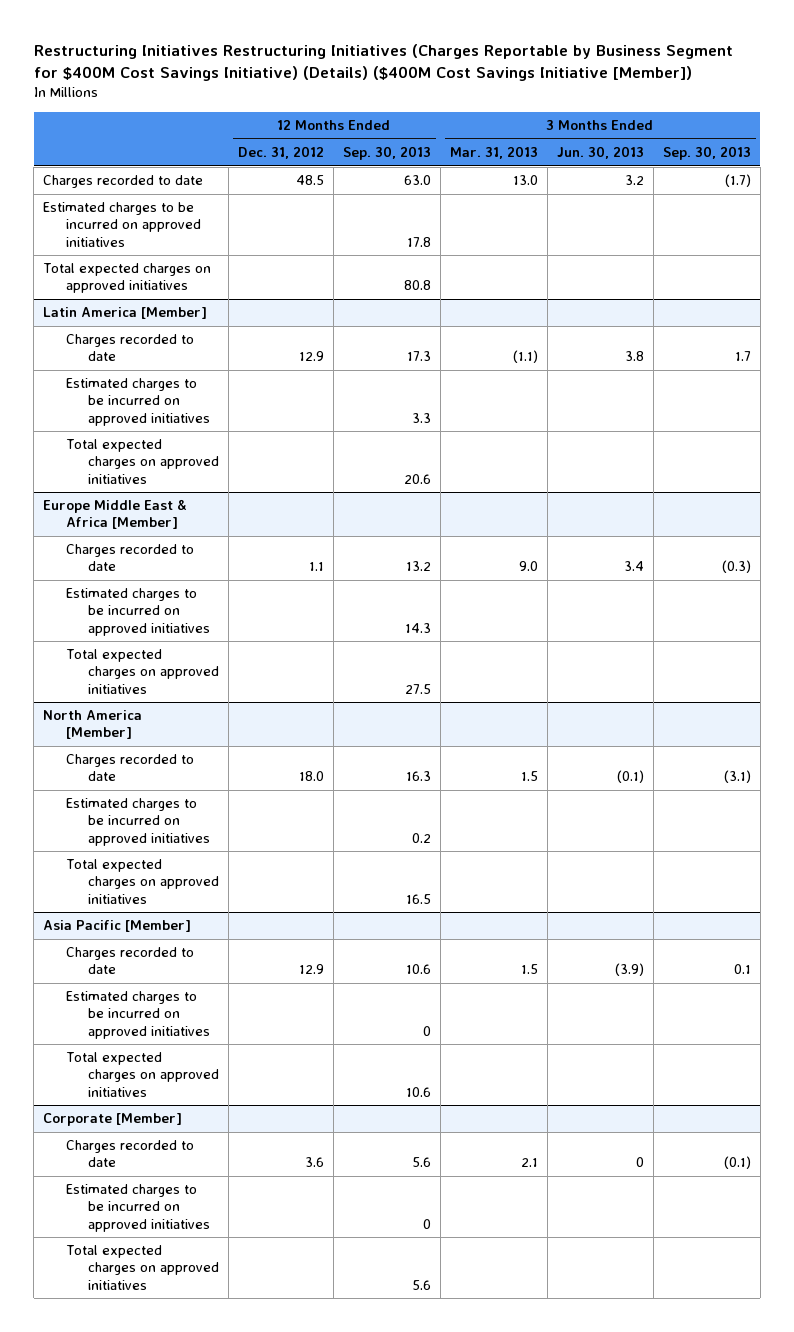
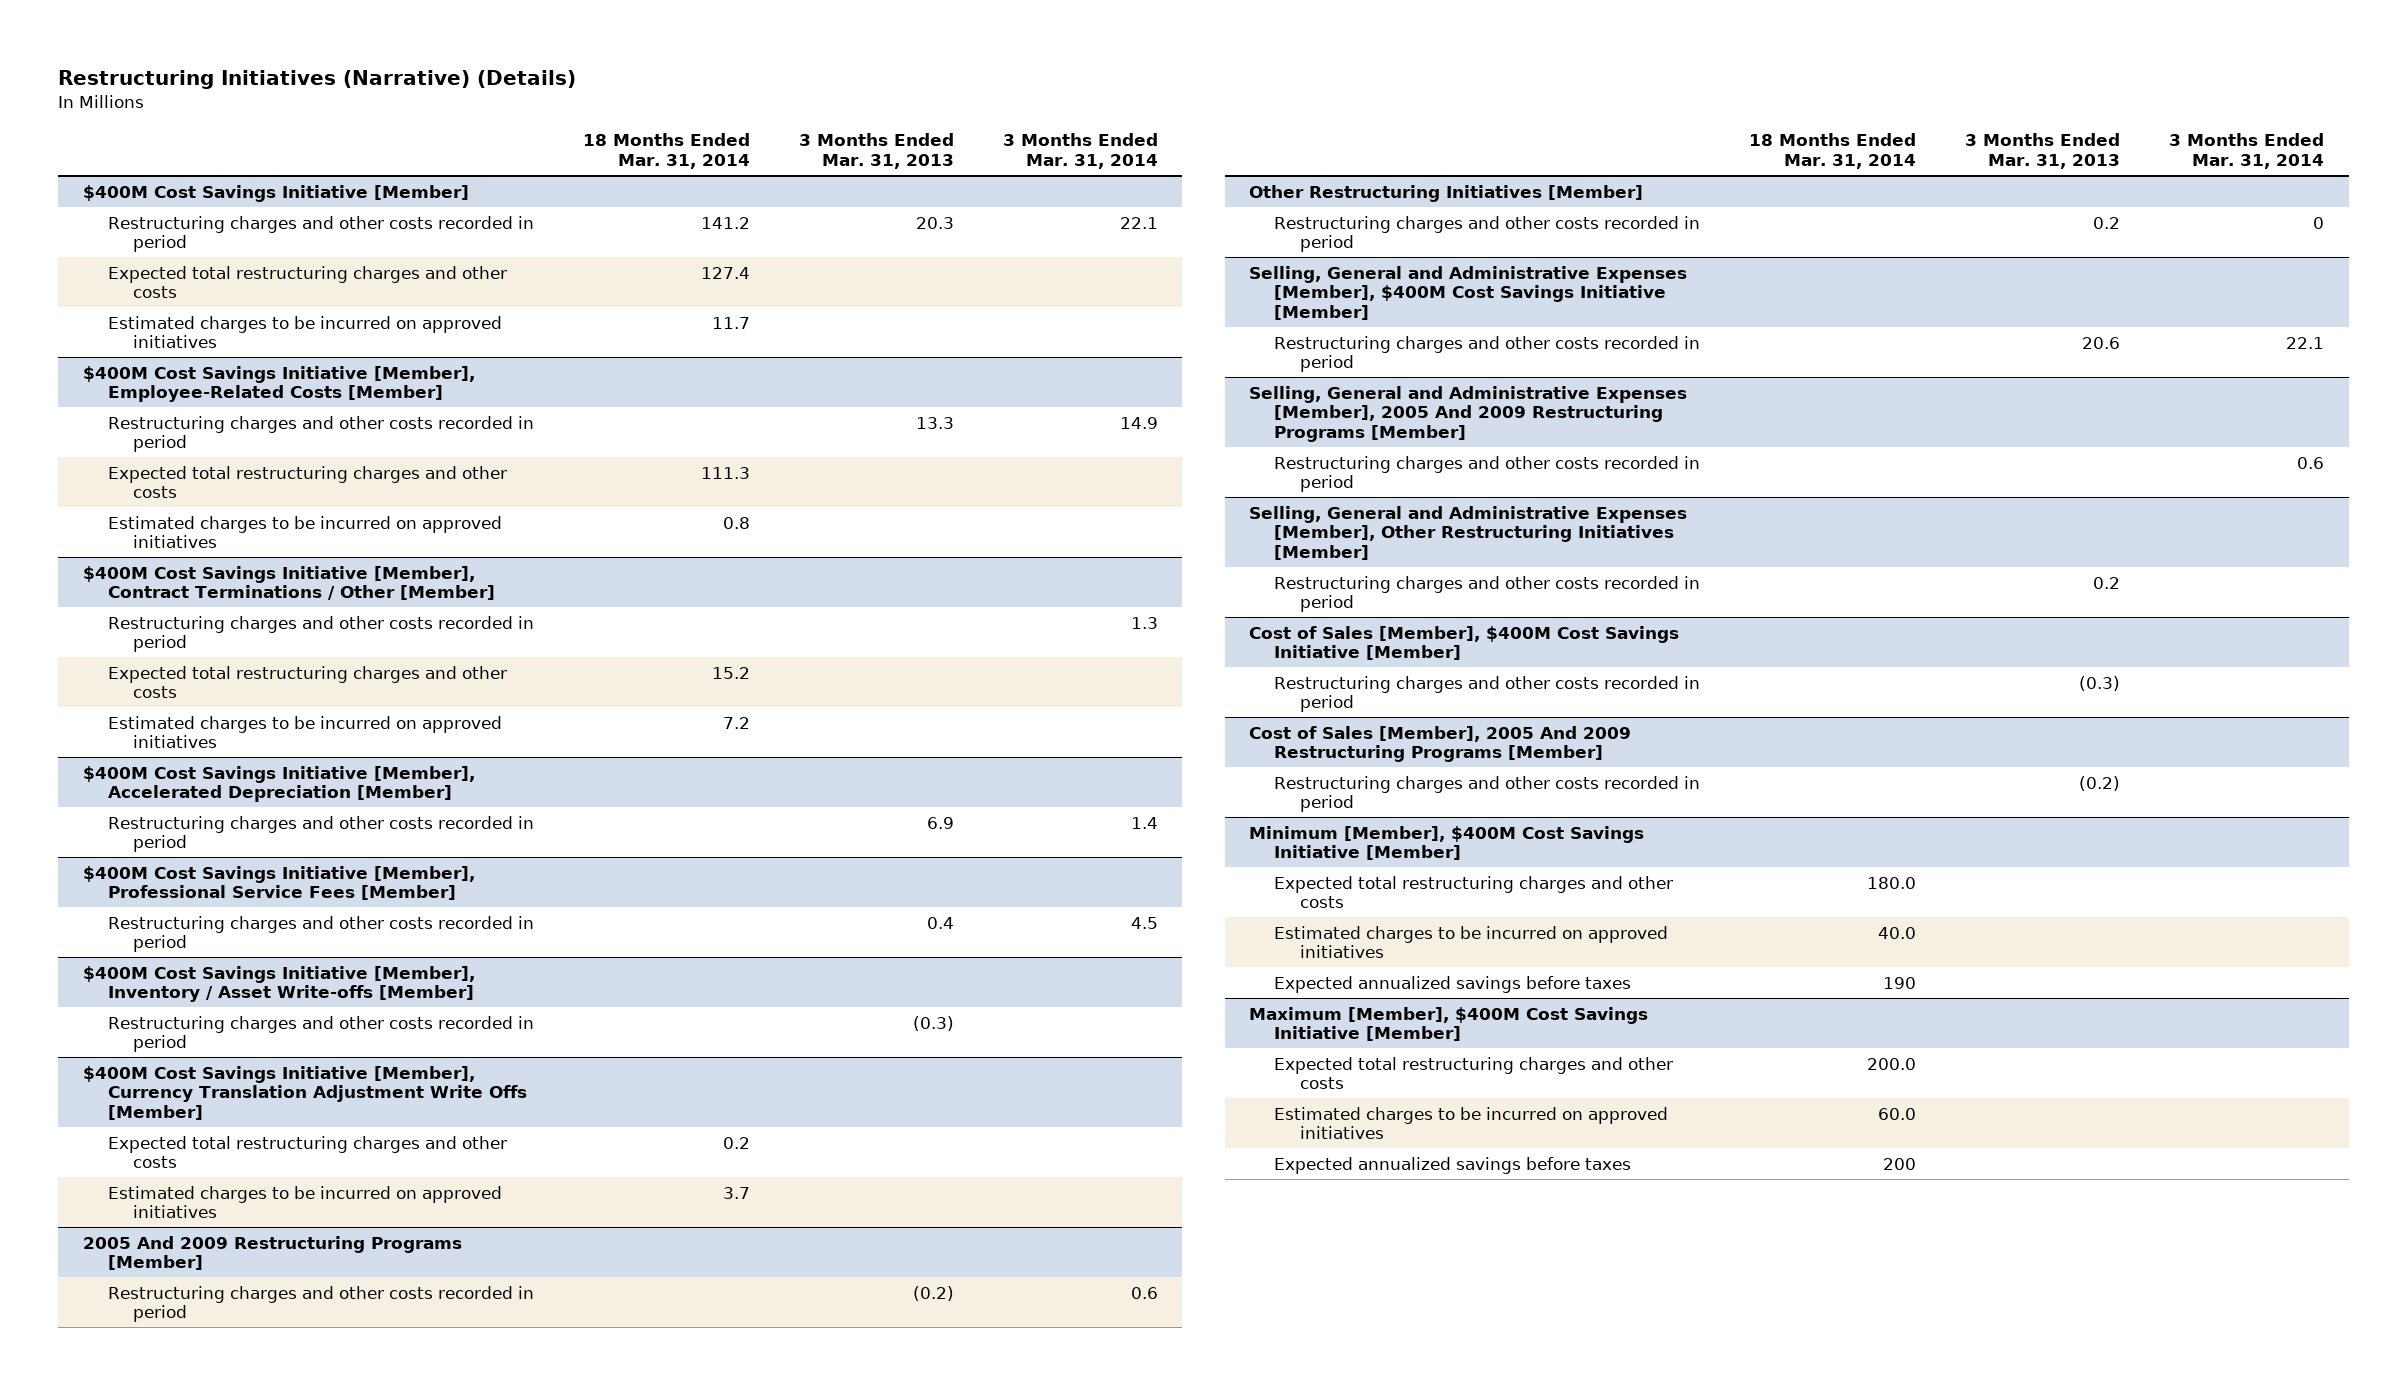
- Restructuring Initiatives Restructuring Initiatives (Charges Reportable by Business Segment for $400M Cost Savings Initiative) (Details) ($400M Cost Savings Initiative [Member])
+ Restructuring Initiatives (Narrative) (Details)
- | 12 Months Ended Dec. 31, 2012 | 12 Months Ended Sep. 30, 2013 | 3 Months Ended Mar. 31, 2013 | 3 Months Ended Jun. 30, 2013 | 3 Months Ended Sep. 30, 2013
+ | 18 Months Ended Mar. 31, 2014 | 3 Months Ended Mar. 31, 2013 | 3 Months Ended Mar. 31, 2014
- Charges recorded to date | 48.5 | 63.0 | 13.0 | 3.2 | (1.7)
- Estimated charges to be incurred on approved initiatives | | 17.8 | | |
- Total expected charges on approved initiatives | | 80.8 | | |
- Latin America [Member]
- Charges recorded to date | 12.9 | 17.3 | (1.1) | 3.8 | 1.7
- Estimated charges to be incurred on approved initiatives | | 3.3 | | |
- Total expected charges on approved initiatives | | 20.6 | | |
- Europe Middle East & Africa [Member]
- Charges recorded to date | 1.1 | 13.2 | 9.0 | 3.4 | (0.3)
- Estimated charges to be incurred on approved initiatives | | 14.3 | | |
- Total expected charges on approved initiatives | | 27.5 | | |
- North America [Member]
- Charges recorded to date | 18.0 | 16.3 | 1.5 | (0.1) | (3.1)
- Estimated charges to be incurred on approved initiatives | | 0.2 | | |
- Total expected charges on approved initiatives | | 16.5 | | |
- Asia Pacific [Member]
- Charges recorded to date | 12.9 | 10.6 | 1.5 | (3.9) | 0.1
- Estimated charges to be incurred on approved initiatives | | 0 | | |
- Total expected charges on approved initiatives | | 10.6 | | |
- Corporate [Member]
- Charges recorded to date | 3.6 | 5.6 | 2.1 | 0 | (0.1)
- Estimated charges to be incurred on approved initiatives | | 0 | | |
- Total expected charges on approved initiatives | | 5.6 | | |
+ $400M Cost Savings Initiative [Member]
+ Restructuring charges and other costs recorded in period | 141.2 | 20.3 | 22.1
+ Expected total restructuring charges and other costs | 127.4 | |
+ Estimated charges to be incurred on approved initiatives | 11.7 | |
+ $400M Cost Savings Initiative [Member], Employee-Related Costs [Member]
+ Restructuring charges and other costs recorded in period | | 13.3 | 14.9
+ Expected total restructuring charges and other costs | 111.3 | |
+ Estimated charges to be incurred on approved initiatives | 0.8 | |
+ $400M Cost Savings Initiative [Member], Contract Terminations / Other [Member]
+ Restructuring charges and other costs recorded in period | | | 1.3
+ Expected total restructuring charges and other costs | 15.2 | |
+ Estimated charges to be incurred on approved initiatives | 7.2 | |
+ $400M Cost Savings Initiative [Member], Accelerated Depreciation [Member]
+ Restructuring charges and other costs recorded in period | | 6.9 | 1.4
+ $400M Cost Savings Initiative [Member], Professional Service Fees [Member]
+ Restructuring charges and other costs recorded in period | | 0.4 | 4.5
+ $400M Cost Savings Initiative [Member], Inventory / Asset Write-offs [Member]
+ Restructuring charges and other costs recorded in period | | (0.3) |
+ $400M Cost Savings Initiative [Member], Currency Translation Adjustment Write Offs [Member]
+ Expected total restructuring charges and other costs | 0.2 | |
+ Estimated charges to be incurred on approved initiatives | 3.7 | |
+ 2005 And 2009 Restructuring Programs [Member]
+ Restructuring charges and other costs recorded in period | | (0.2) | 0.6
+ Other Restructuring Initiatives [Member]
+ Restructuring charges and other costs recorded in period | | 0.2 | 0
+ Selling, General and Administrative Expenses [Member], $400M Cost Savings Initiative [Member]
+ Restructuring charges and other costs recorded in period | | 20.6 | 22.1
+ Selling, General and Administrative Expenses [Member], 2005 And 2009 Restructuring Programs [Member]
+ Restructuring charges and other costs recorded in period | | | 0.6
+ Selling, General and Administrative Expenses [Member], Other Restructuring Initiatives [Member]
+ Restructuring charges and other costs recorded in period | | 0.2 |
+ Cost of Sales [Member], $400M Cost Savings Initiative [Member]
+ Restructuring charges and other costs recorded in period | | (0.3) |
+ Cost of Sales [Member], 2005 And 2009 Restructuring Programs [Member]
+ Restructuring charges and other costs recorded in period | | (0.2) |
+ Minimum [Member], $400M Cost Savings Initiative [Member]
+ Expected total restructuring charges and other costs | 180.0 | |
+ Estimated charges to be incurred on approved initiatives | 40.0 | |
+ Expected annualized savings before taxes | 190 | |
+ Maximum [Member], $400M Cost Savings Initiative [Member]
+ Expected total restructuring charges and other costs | 200.0 | |
+ Estimated charges to be incurred on approved initiatives | 60.0 | |
+ Expected annualized savings before taxes | 200 | |

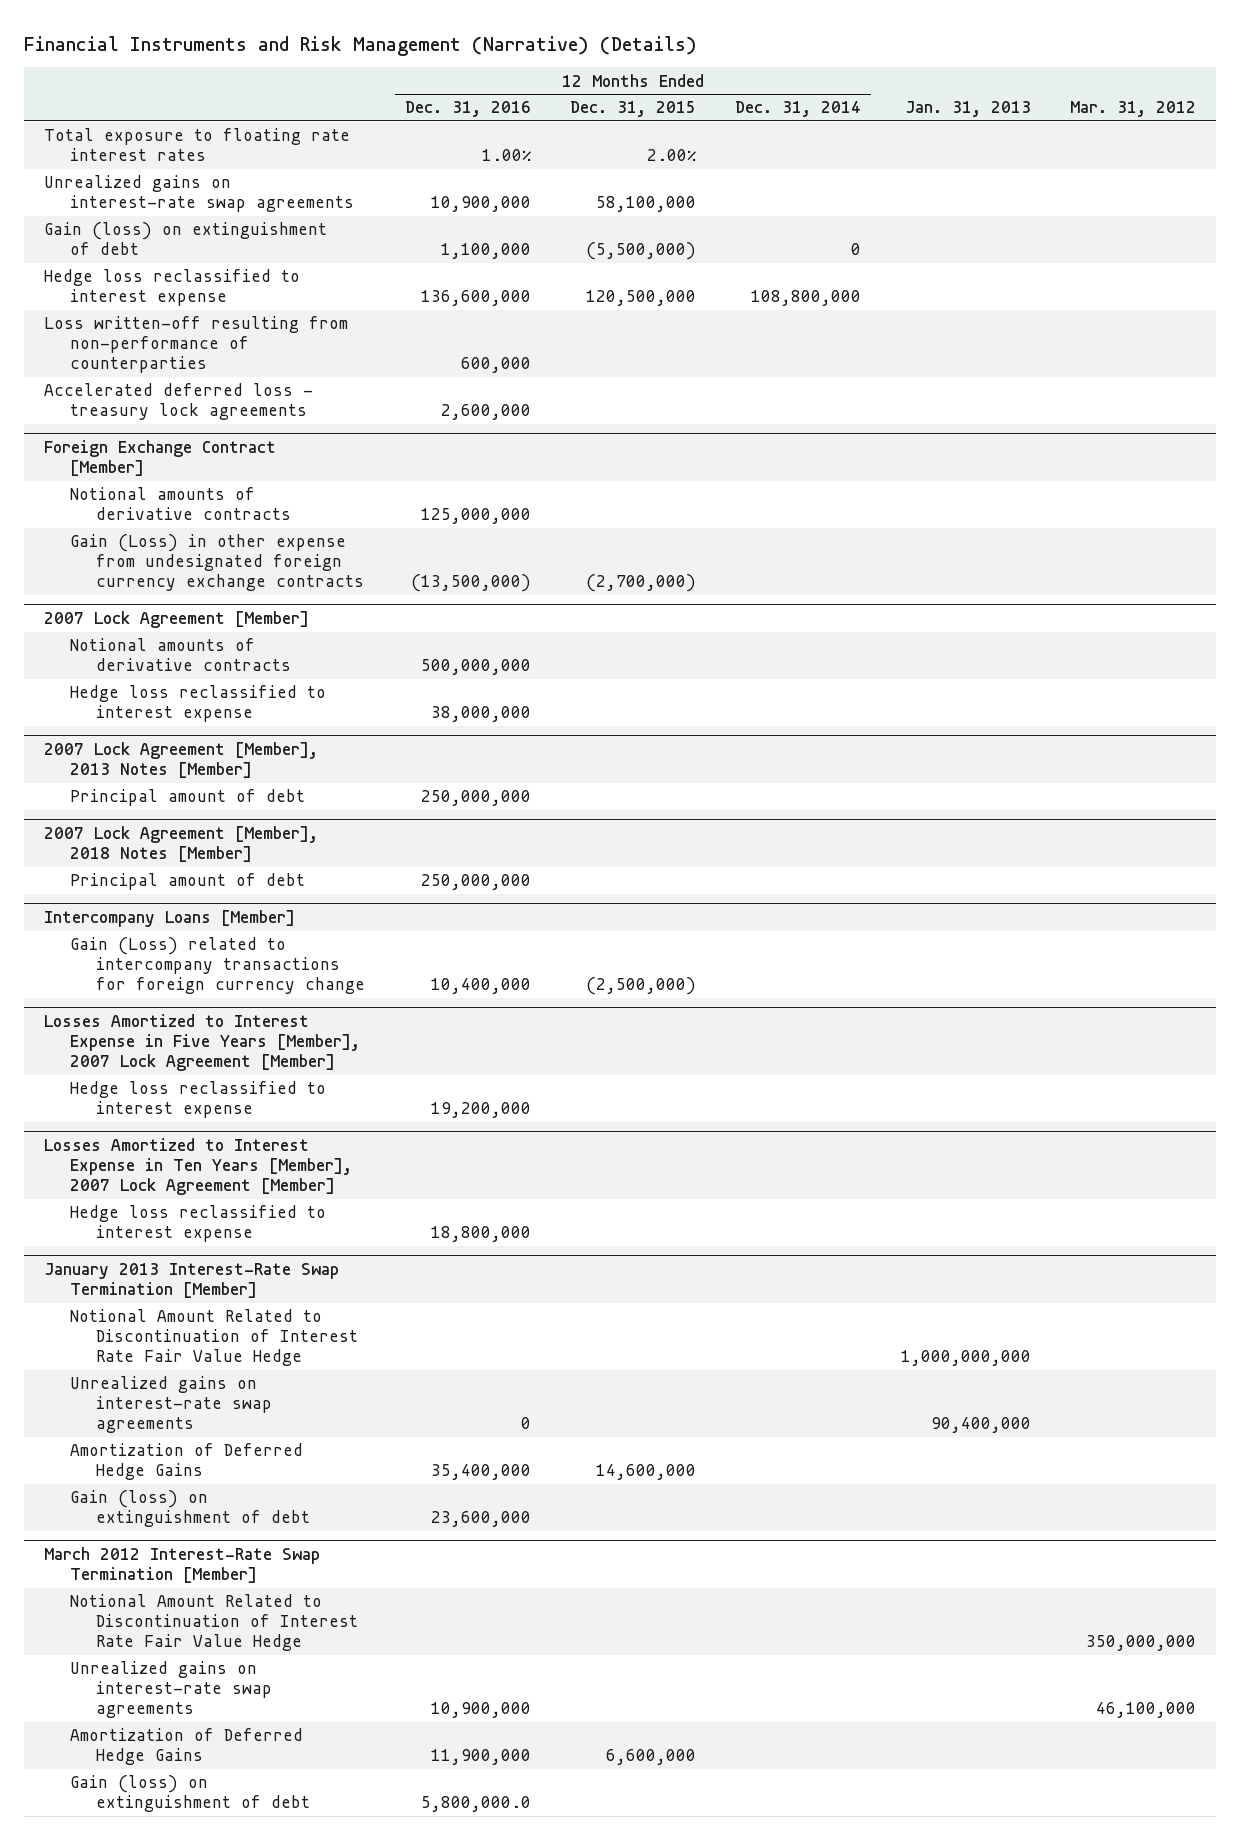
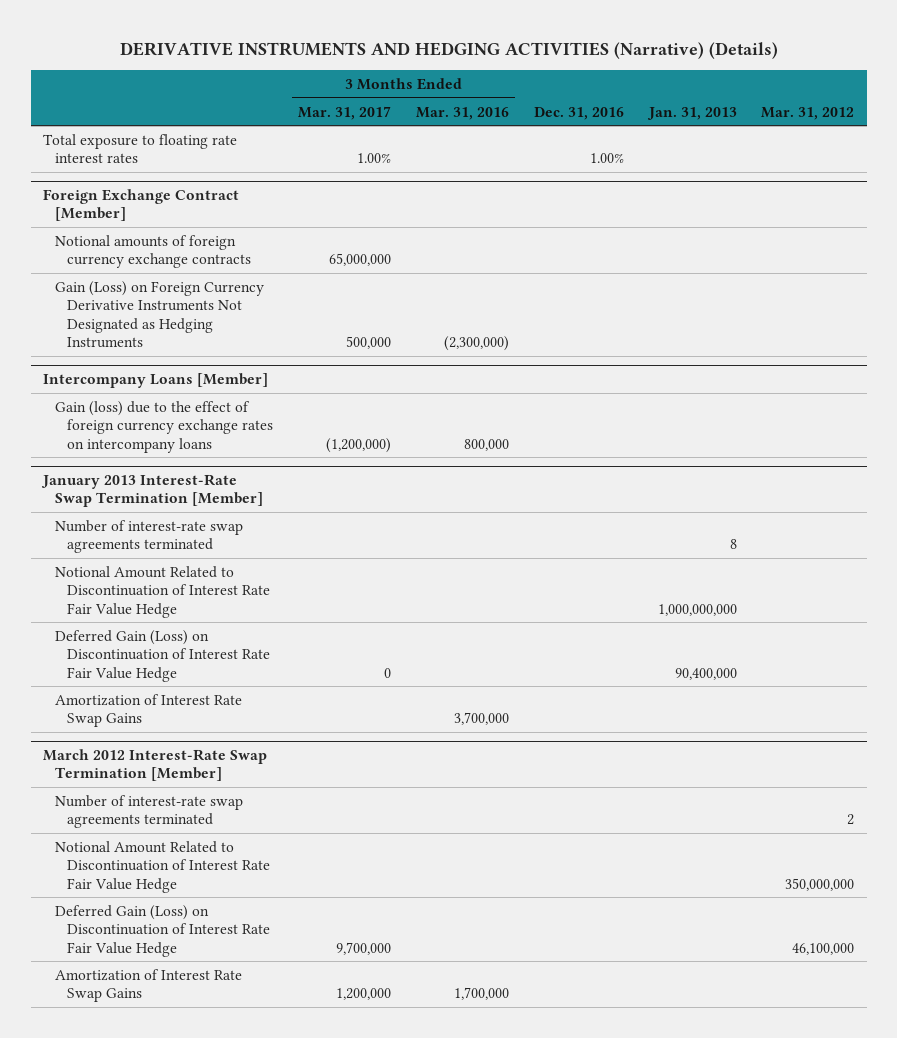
- Financial Instruments and Risk Management (Narrative) (Details)
+ DERIVATIVE INSTRUMENTS AND HEDGING ACTIVITIES (Narrative) (Details)
- | 12 Months Ended Dec. 31, 2016 | 12 Months Ended Dec. 31, 2015 | 12 Months Ended Dec. 31, 2014 | Jan. 31, 2013 | Mar. 31, 2012
+ | 3 Months Ended Mar. 31, 2017 | 3 Months Ended Mar. 31, 2016 | Dec. 31, 2016 | Jan. 31, 2013 | Mar. 31, 2012
- Unrealized gains on interest-rate swap agreements | 10,900,000 | 58,100,000 | | |
- Gain (loss) on extinguishment of debt | 1,100,000 | (5,500,000) | 0 | |
- Hedge loss reclassified to interest expense | 136,600,000 | 120,500,000 | 108,800,000 | |
- Loss written-off resulting from non-performance of counterparties | 600,000 | | | |
- Accelerated deferred loss - treasury lock agreements | 2,600,000 | | | |
@ Foreign Exchange Contract [Member]
- Notional amounts of derivative contracts | 125,000,000 | | | |
- Gain (Loss) in other expense from undesignated foreign currency exchange contracts | (13,500,000) | (2,700,000) | | |
- 2007 Lock Agreement [Member]
- Notional amounts of derivative contracts | 500,000,000 | | | |
- Hedge loss reclassified to interest expense | 38,000,000 | | | |
- 2007 Lock Agreement [Member], 2013 Notes [Member]
- Principal amount of debt | 250,000,000 | | | |
- 2007 Lock Agreement [Member], 2018 Notes [Member]
- Principal amount of debt | 250,000,000 | | | |
@ Foreign Exchange Contract [Member]
+ Notional amounts of foreign currency exchange contracts | 65,000,000 | | | |
+ Gain (Loss) on Foreign Currency Derivative Instruments Not Designated as Hedging Instruments | 500,000 | (2,300,000) | | |
@ Intercompany Loans [Member]
- Gain (Loss) related to intercompany transactions for foreign currency change | 10,400,000 | (2,500,000) | | |
- Losses Amortized to Interest Expense in Five Years [Member], 2007 Lock Agreement [Member]
- Hedge loss reclassified to interest expense | 19,200,000 | | | |
- Losses Amortized to Interest Expense in Ten Years [Member], 2007 Lock Agreement [Member]
- Hedge loss reclassified to interest expense | 18,800,000 | | | |
@ Intercompany Loans [Member]
+ Gain (loss) due to the effect of foreign currency exchange rates on intercompany loans | (1,200,000) | 800,000 | | |
@ January 2013 Interest-Rate Swap Termination [Member]
+ Number of interest-rate swap agreements terminated | | | | 8 |
- Unrealized gains on interest-rate swap agreements | 0 | | | 90,400,000 |
- Amortization of Deferred Hedge Gains | 35,400,000 | 14,600,000 | | |
- Gain (loss) on extinguishment of debt | 23,600,000 | | | |
+ Deferred Gain (Loss) on Discontinuation of Interest Rate Fair Value Hedge | 0 | | | 90,400,000 |
+ Amortization of Interest Rate Swap Gains | | 3,700,000 | | |
@ March 2012 Interest-Rate Swap Termination [Member]
+ Number of interest-rate swap agreements terminated | | | | | 2
- Unrealized gains on interest-rate swap agreements | 10,900,000 | | | | 46,100,000
- Amortization of Deferred Hedge Gains | 11,900,000 | 6,600,000 | | |
- Gain (loss) on extinguishment of debt | 5,800,000.0 | | | |
+ Deferred Gain (Loss) on Discontinuation of Interest Rate Fair Value Hedge | 9,700,000 | | | | 46,100,000
+ Amortization of Interest Rate Swap Gains | 1,200,000 | 1,700,000 | | |

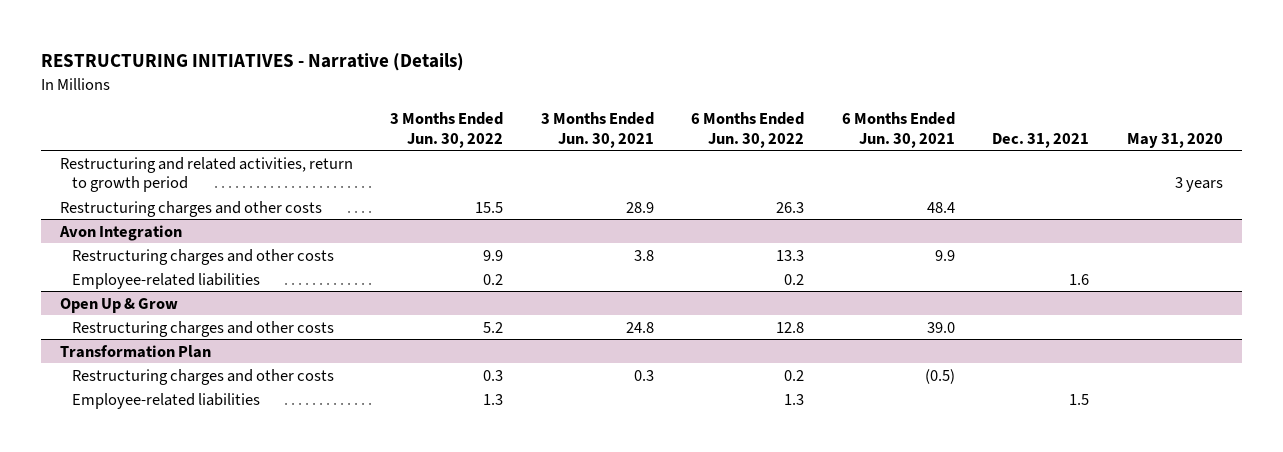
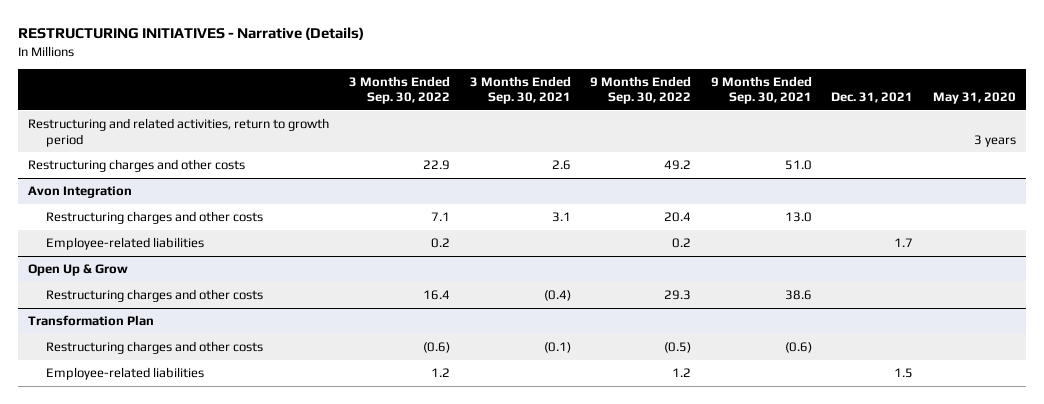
- | 3 Months Ended Jun. 30, 2022 | 3 Months Ended Jun. 30, 2021 | 6 Months Ended Jun. 30, 2022 | 6 Months Ended Jun. 30, 2021 | Dec. 31, 2021 | May 31, 2020
+ | 3 Months Ended Sep. 30, 2022 | 3 Months Ended Sep. 30, 2021 | 9 Months Ended Sep. 30, 2022 | 9 Months Ended Sep. 30, 2021 | Dec. 31, 2021 | May 31, 2020
@ Avon Integration
- Employee-related liabilities | 0.2 | | 0.2 | | 1.6 |
+ Employee-related liabilities | 0.2 | | 0.2 | | 1.7 |

